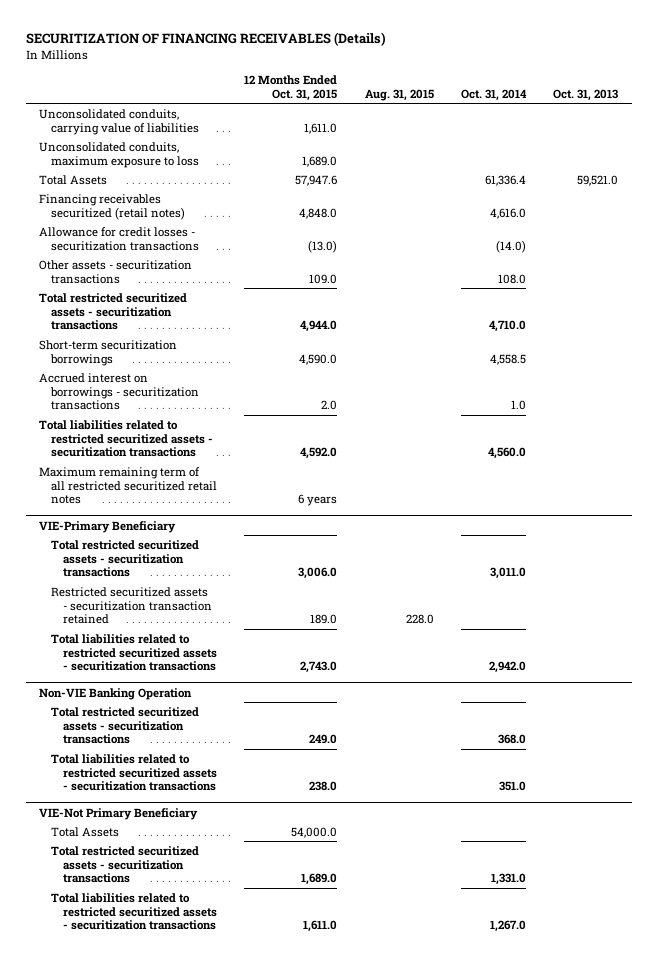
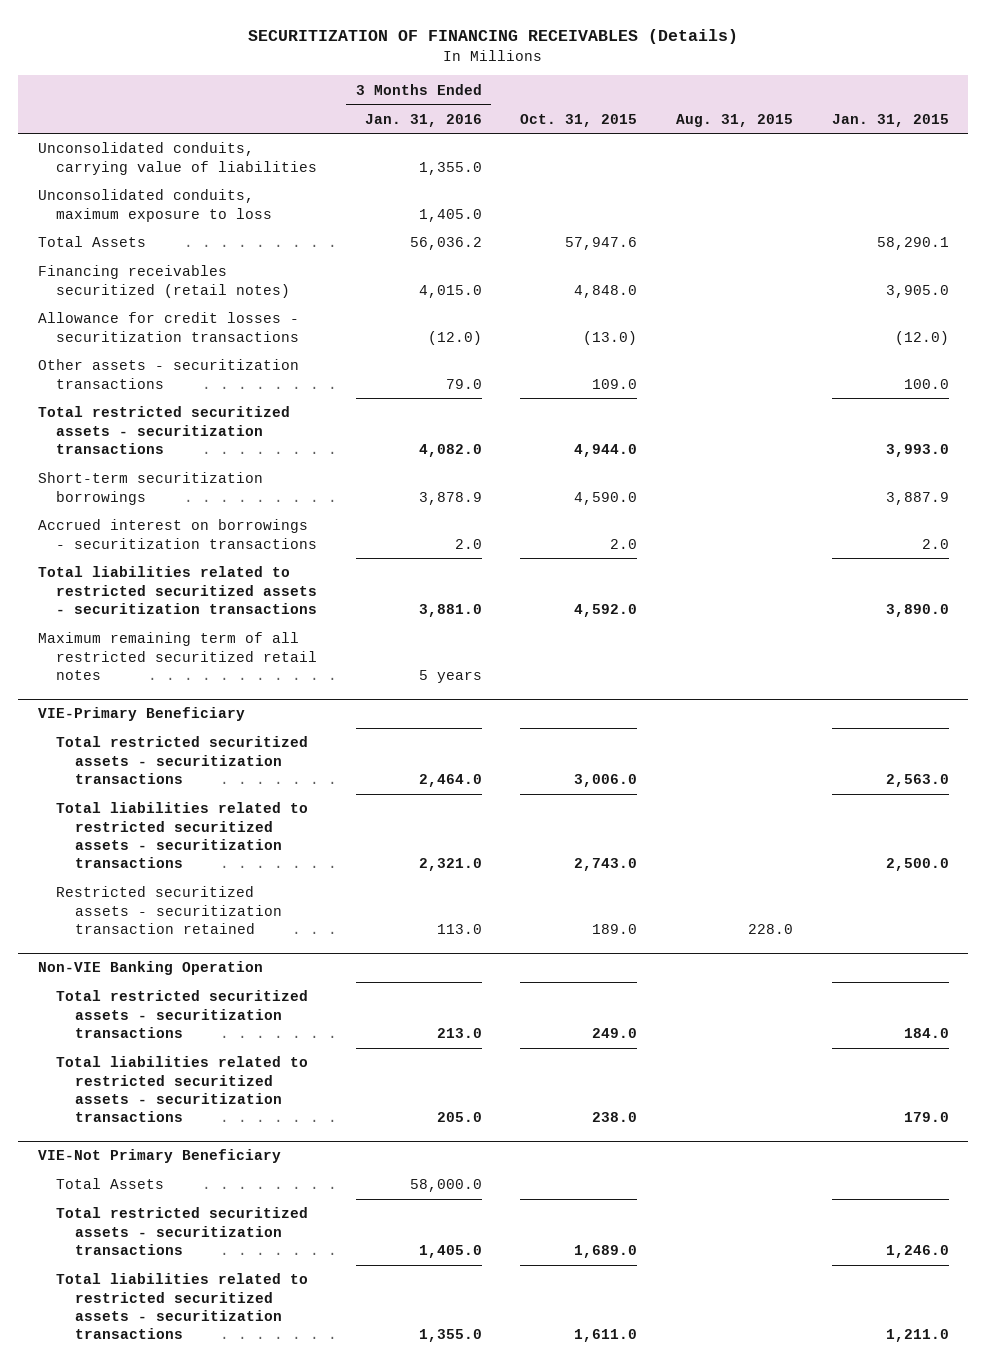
- | 12 Months Ended Oct. 31, 2015 | Aug. 31, 2015 | Oct. 31, 2014 | Oct. 31, 2013
+ | 3 Months Ended Jan. 31, 2016 | Oct. 31, 2015 | Aug. 31, 2015 | Jan. 31, 2015
@ VIE-Primary Beneficiary
moved down: Restricted securitized assets - securitization transaction retained | 113.0 | 189.0 | 228.0 |

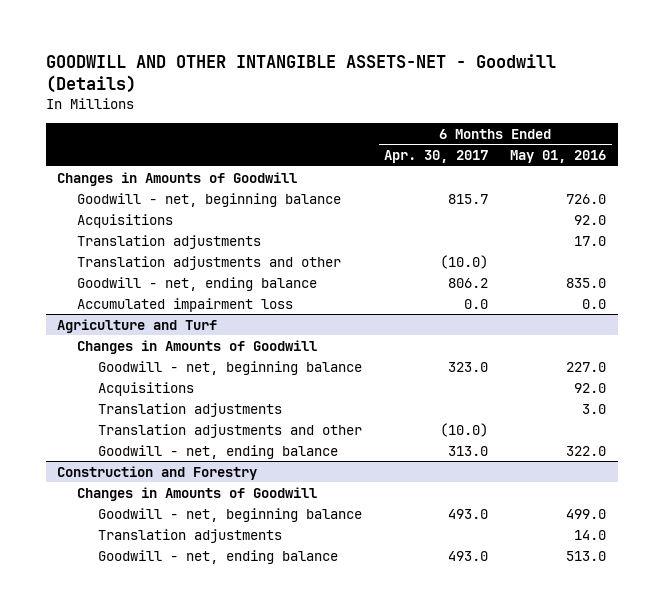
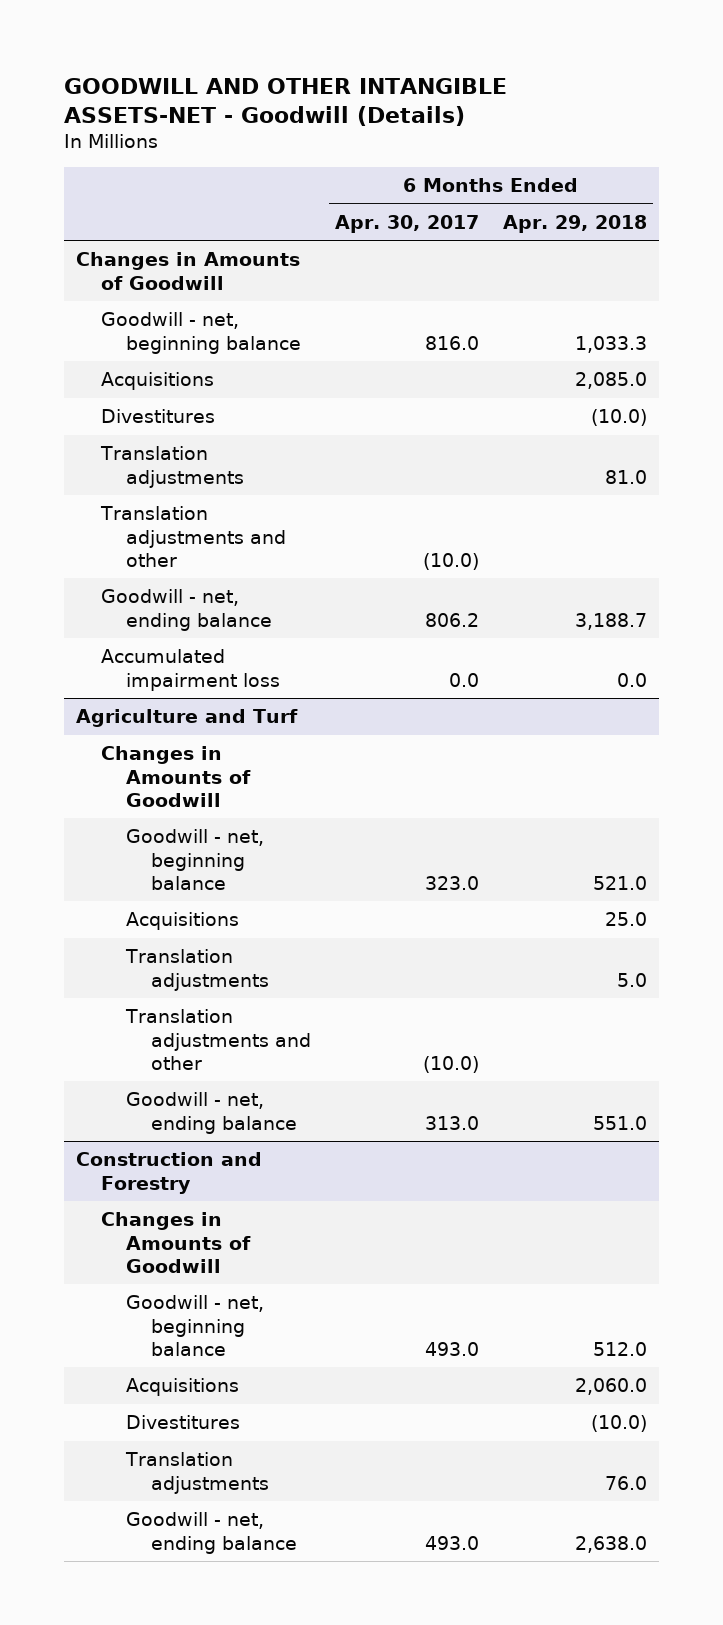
- | 6 Months Ended Apr. 30, 2017 | 6 Months Ended May 01, 2016
+ | 6 Months Ended Apr. 30, 2017 | 6 Months Ended Apr. 29, 2018
- Goodwill - net, beginning balance | 815.7 | 726.0
+ Goodwill - net, beginning balance | 816.0 | 1,033.3
+ Divestitures | | (10.0)
@ Construction and Forestry
+ Acquisitions | | 2,060.0
+ Divestitures | | (10.0)

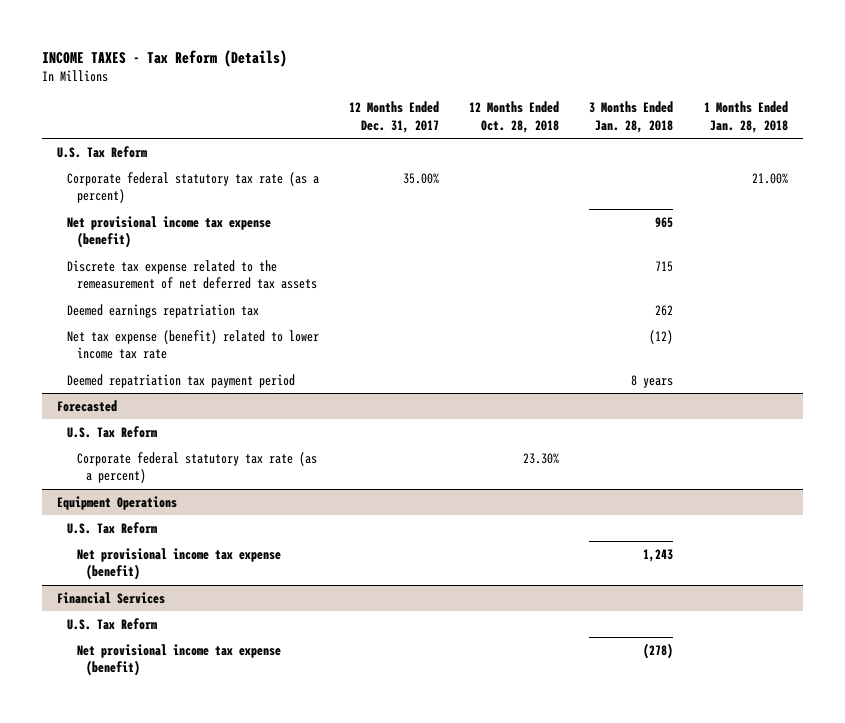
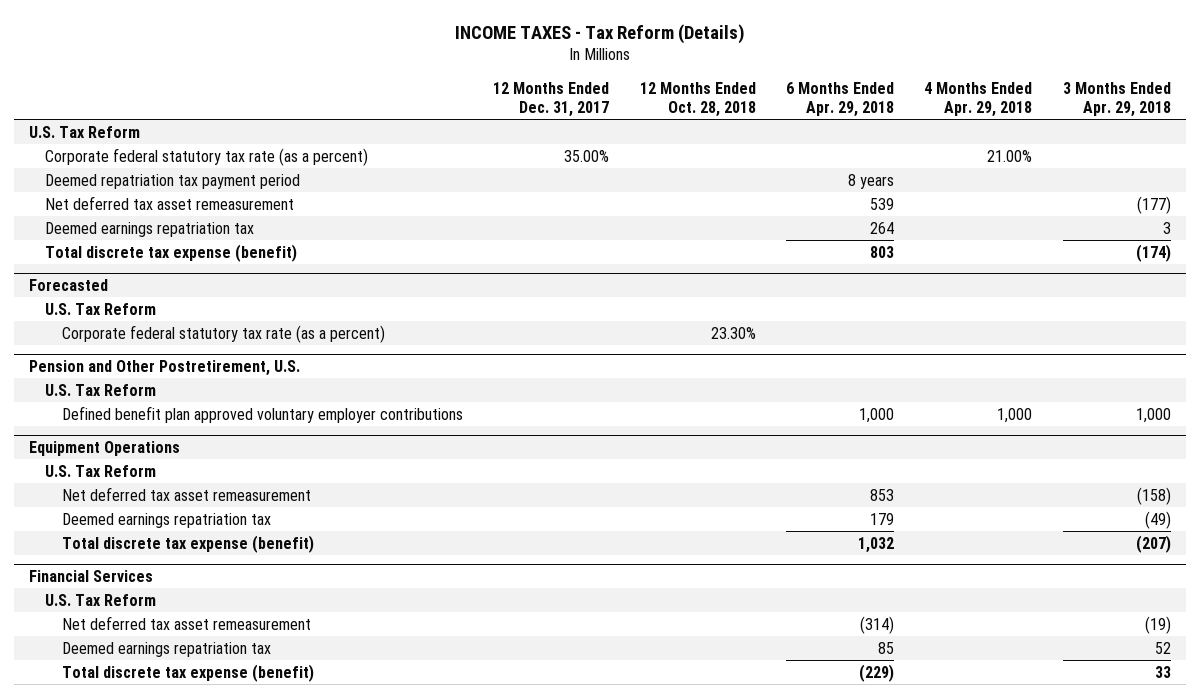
- | 12 Months Ended Dec. 31, 2017 | 12 Months Ended Oct. 28, 2018 | 3 Months Ended Jan. 28, 2018 | 1 Months Ended Jan. 28, 2018
+ | 12 Months Ended Dec. 31, 2017 | 12 Months Ended Oct. 28, 2018 | 6 Months Ended Apr. 29, 2018 | 4 Months Ended Apr. 29, 2018 | 3 Months Ended Apr. 29, 2018
- Net provisional income tax expense (benefit) | | | 965 |
- Discrete tax expense related to the remeasurement of net deferred tax assets | | | 715 |
- Net tax expense (benefit) related to lower income tax rate | | | (12) |
+ Net deferred tax asset remeasurement | | | 539 | | (177)
moved down: Deemed earnings repatriation tax | | | 264 | | 3
+ Total discrete tax expense (benefit) | | | 803 | | (174)
+ Pension and Other Postretirement, U.S.
+ U.S. Tax Reform
+ Defined benefit plan approved voluntary employer contributions | | | 1,000 | 1,000 | 1,000
@ Equipment Operations
- Net provisional income tax expense (benefit) | | | 1,243 |
+ Net deferred tax asset remeasurement | | | 853 | | (158)
+ Deemed earnings repatriation tax | | | 179 | | (49)
+ Total discrete tax expense (benefit) | | | 1,032 | | (207)
@ Financial Services
- Net provisional income tax expense (benefit) | | | (278) |
+ Net deferred tax asset remeasurement | | | (314) | | (19)
+ Deemed earnings repatriation tax | | | 85 | | 52
+ Total discrete tax expense (benefit) | | | (229) | | 33

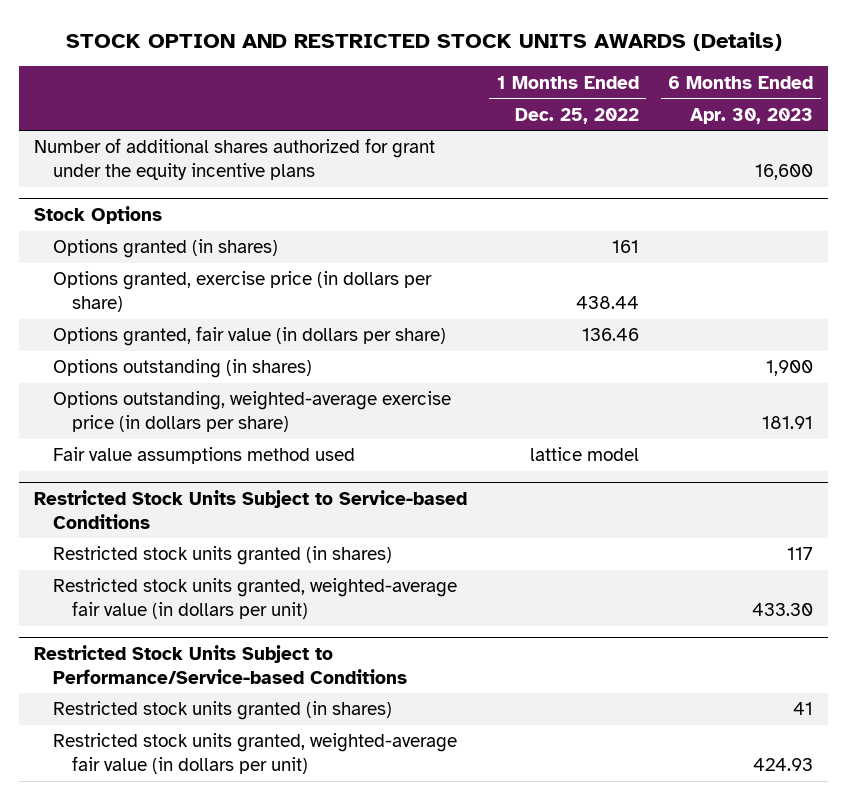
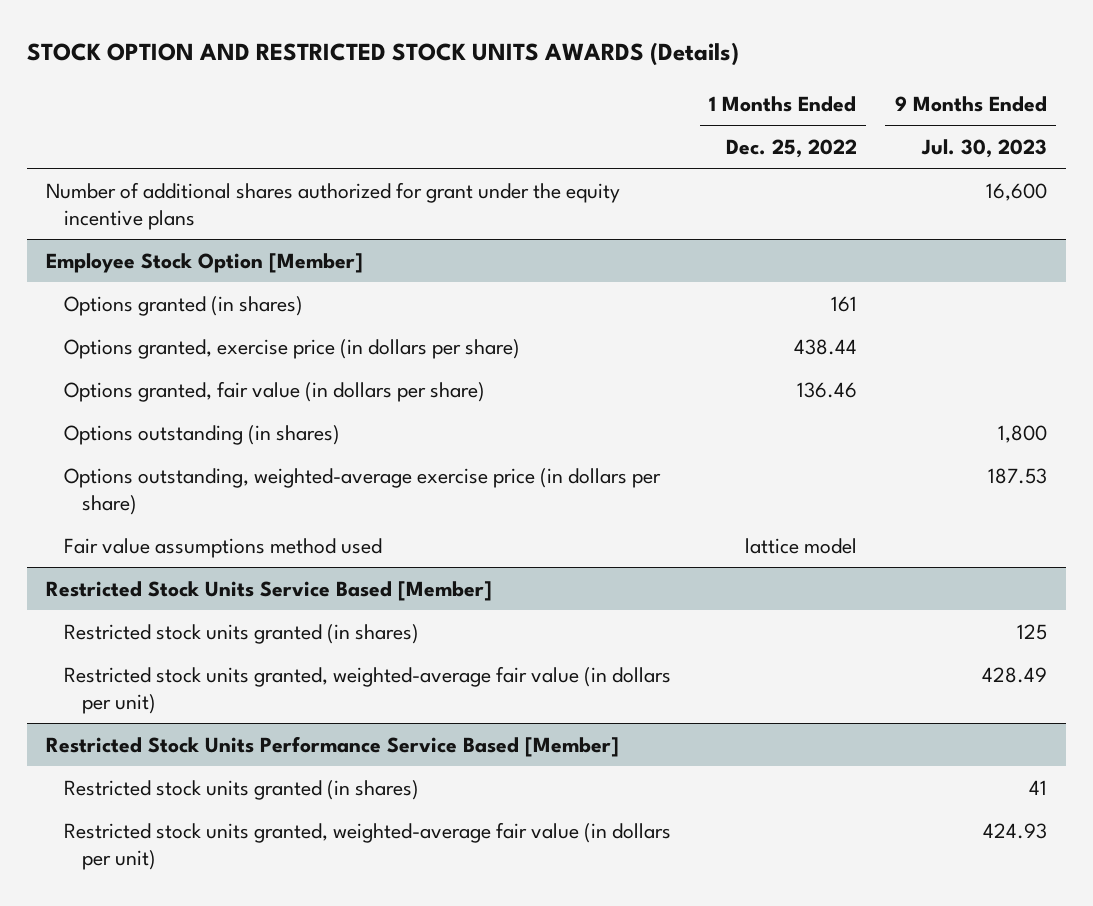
- | 1 Months Ended Dec. 25, 2022 | 6 Months Ended Apr. 30, 2023
+ | 1 Months Ended Dec. 25, 2022 | 9 Months Ended Jul. 30, 2023
- Stock Options
+ Employee Stock Option [Member]
- Restricted Stock Units Subject to Service-based Conditions
+ Restricted Stock Units Service Based [Member]
- Restricted Stock Units Subject to Performance/Service-based Conditions
+ Restricted Stock Units Performance Service Based [Member]

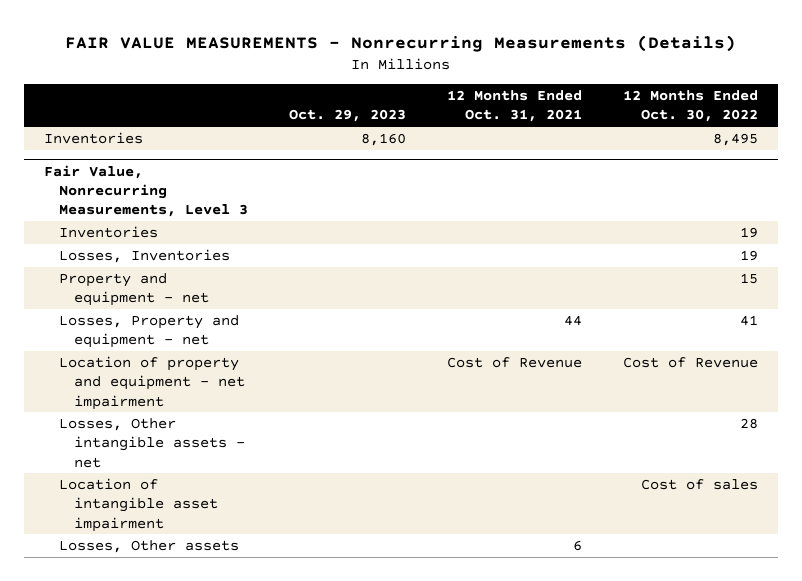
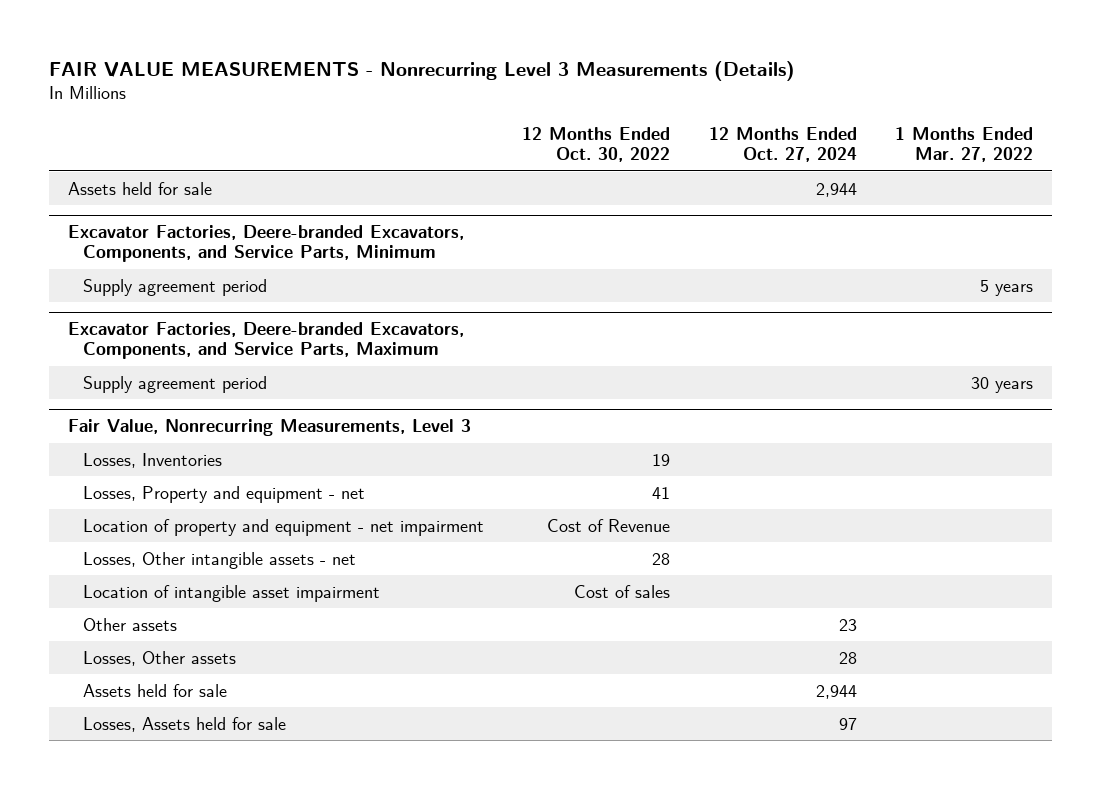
- FAIR VALUE MEASUREMENTS - Nonrecurring Measurements (Details)
+ FAIR VALUE MEASUREMENTS - Nonrecurring Level 3 Measurements (Details)
- | Oct. 29, 2023 | 12 Months Ended Oct. 31, 2021 | 12 Months Ended Oct. 30, 2022
+ | 12 Months Ended Oct. 30, 2022 | 12 Months Ended Oct. 27, 2024 | 1 Months Ended Mar. 27, 2022
- Inventories | 8,160 | | 8,495
+ Assets held for sale | | 2,944 |
+ Excavator Factories, Deere-branded Excavators, Components, and Service Parts, Minimum
+ Supply agreement period | | | 5 years
+ Excavator Factories, Deere-branded Excavators, Components, and Service Parts, Maximum
+ Supply agreement period | | | 30 years
@ Fair Value, Nonrecurring Measurements, Level 3
- Inventories | | | 19
- Property and equipment - net | | | 15
+ Other assets | | 23 |
+ Assets held for sale | | 2,944 |
+ Losses, Assets held for sale | | 97 |

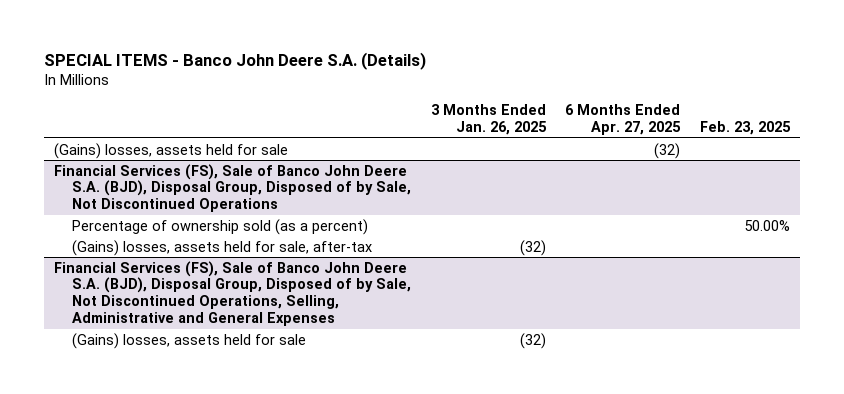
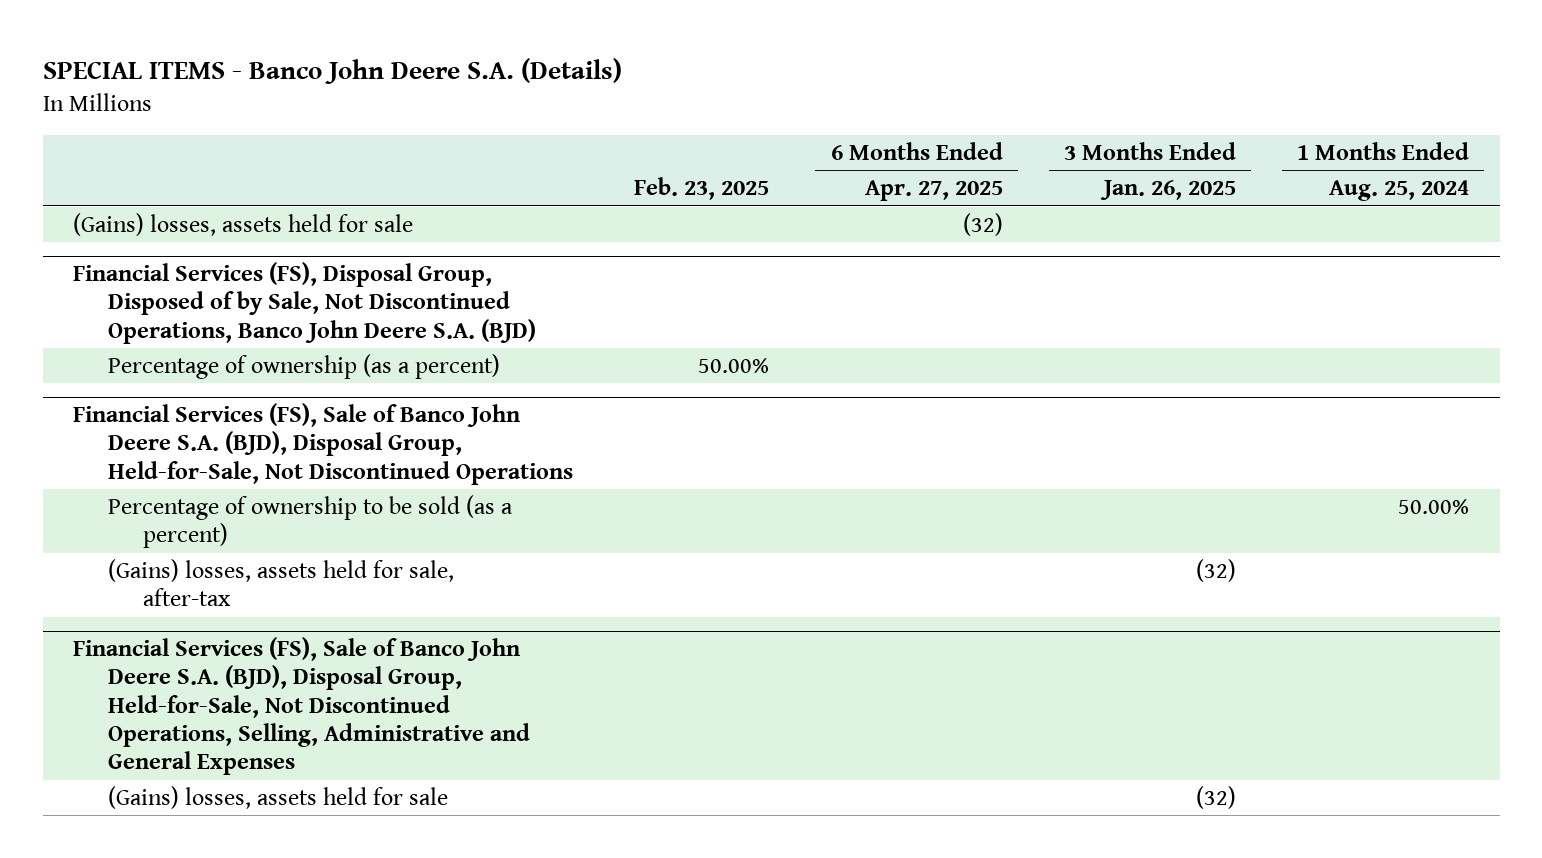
- | 3 Months Ended Jan. 26, 2025 | 6 Months Ended Apr. 27, 2025 | Feb. 23, 2025
+ | Feb. 23, 2025 | 6 Months Ended Apr. 27, 2025 | 3 Months Ended Jan. 26, 2025 | 1 Months Ended Aug. 25, 2024
- Financial Services (FS), Sale of Banco John Deere S.A. (BJD), Disposal Group, Disposed of by Sale, Not Discontinued Operations
- Percentage of ownership sold (as a percent) | | | 50.00%
- (Gains) losses, assets held for sale, after-tax | (32) | |
- Financial Services (FS), Sale of Banco John Deere S.A. (BJD), Disposal Group, Disposed of by Sale, Not Discontinued Operations, Selling, Administrative and General Expenses
+ Financial Services (FS), Disposal Group, Disposed of by Sale, Not Discontinued Operations, Banco John Deere S.A. (BJD)
+ Percentage of ownership (as a percent) | 50.00% | | |
+ Financial Services (FS), Sale of Banco John Deere S.A. (BJD), Disposal Group, Held-for-Sale, Not Discontinued Operations
+ Percentage of ownership to be sold (as a percent) | | | | 50.00%
+ (Gains) losses, assets held for sale, after-tax | | | (32) |
+ Financial Services (FS), Sale of Banco John Deere S.A. (BJD), Disposal Group, Held-for-Sale, Not Discontinued Operations, Selling, Administrative and General Expenses

